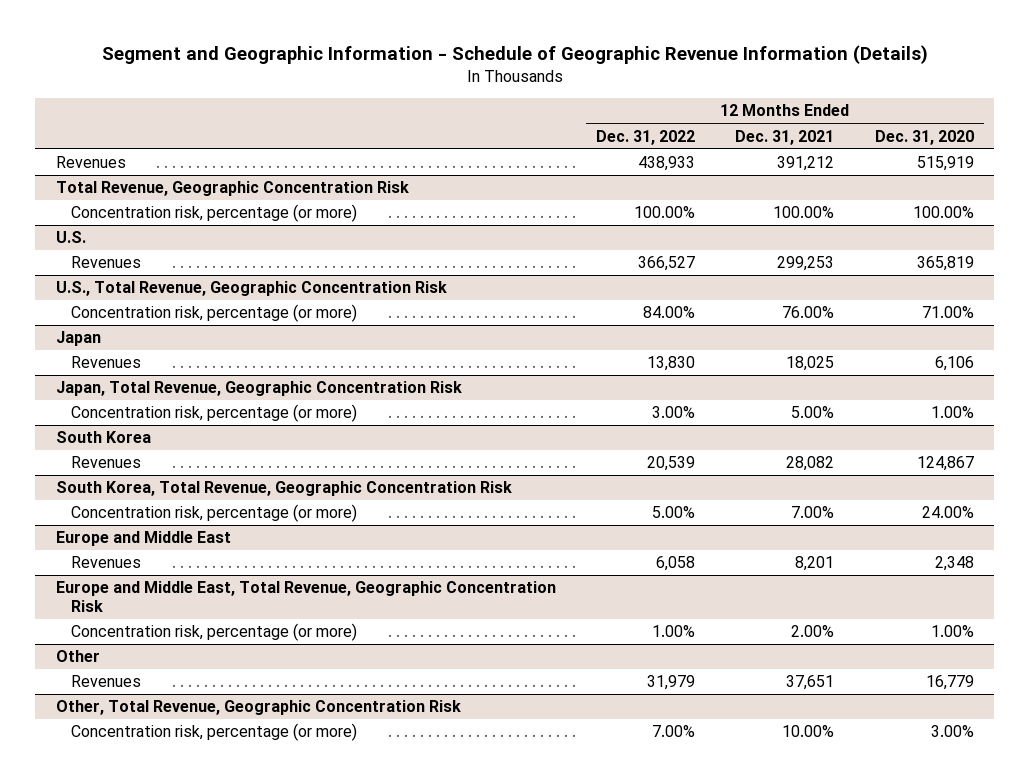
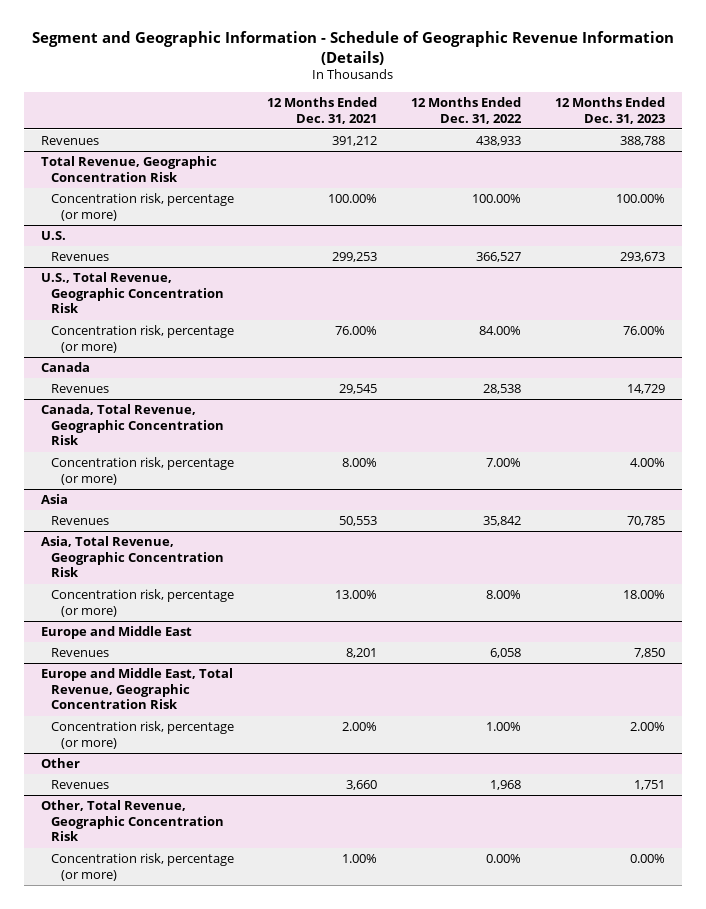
- | 12 Months Ended Dec. 31, 2022 | 12 Months Ended Dec. 31, 2021 | 12 Months Ended Dec. 31, 2020
+ | 12 Months Ended Dec. 31, 2021 | 12 Months Ended Dec. 31, 2022 | 12 Months Ended Dec. 31, 2023
- Japan
- Revenues | 13,830 | 18,025 | 6,106
- Japan, Total Revenue, Geographic Concentration Risk
- Concentration risk, percentage (or more) | 3.00% | 5.00% | 1.00%
- South Korea
- Revenues | 20,539 | 28,082 | 124,867
- South Korea, Total Revenue, Geographic Concentration Risk
- Concentration risk, percentage (or more) | 5.00% | 7.00% | 24.00%
+ Canada
+ Revenues | 29,545 | 28,538 | 14,729
+ Canada, Total Revenue, Geographic Concentration Risk
+ Concentration risk, percentage (or more) | 8.00% | 7.00% | 4.00%
+ Asia
+ Revenues | 50,553 | 35,842 | 70,785
+ Asia, Total Revenue, Geographic Concentration Risk
+ Concentration risk, percentage (or more) | 13.00% | 8.00% | 18.00%
@ Other
- Revenues | 31,979 | 37,651 | 16,779
+ Revenues | 3,660 | 1,968 | 1,751
@ Other, Total Revenue, Geographic Concentration Risk
- Concentration risk, percentage (or more) | 7.00% | 10.00% | 3.00%
+ Concentration risk, percentage (or more) | 1.00% | 0.00% | 0.00%

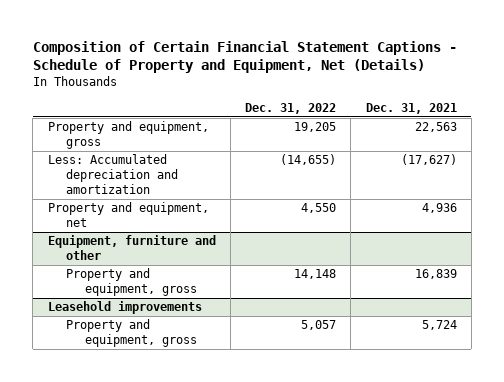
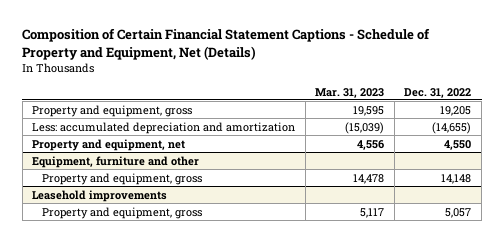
- | Dec. 31, 2022 | Dec. 31, 2021
+ | Mar. 31, 2023 | Dec. 31, 2022
- Less: Accumulated depreciation and amortization | (14,655) | (17,627)
+ Less: accumulated depreciation and amortization | (15,039) | (14,655)

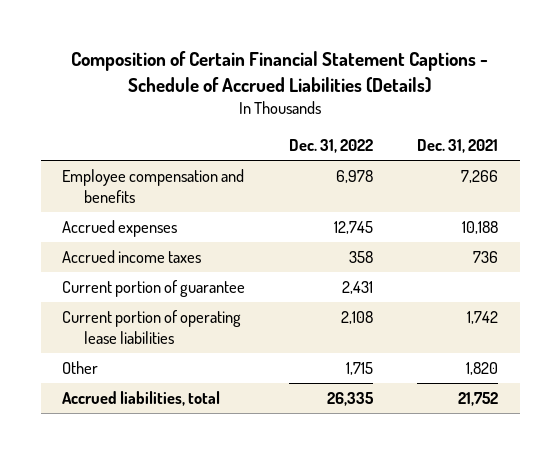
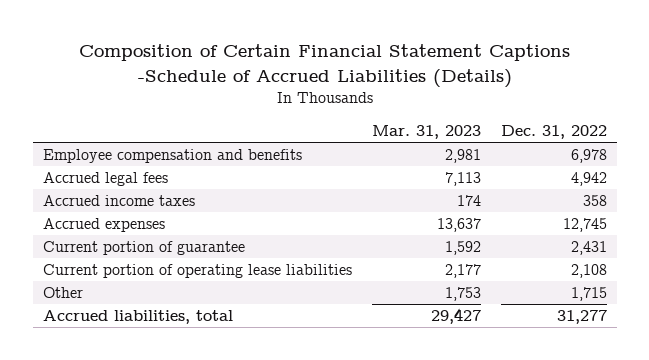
- Composition of Certain Financial Statement Captions - Schedule of Accrued Liabilities (Details)
+ Composition of Certain Financial Statement Captions -Schedule of Accrued Liabilities (Details)
- | Dec. 31, 2022 | Dec. 31, 2021
+ | Mar. 31, 2023 | Dec. 31, 2022
+ Accrued legal fees | 7,113 | 4,942
moved down: Accrued expenses | 13,637 | 12,745
- Accrued liabilities, total | 26,335 | 21,752
+ Accrued liabilities, total | 29,427 | 31,277

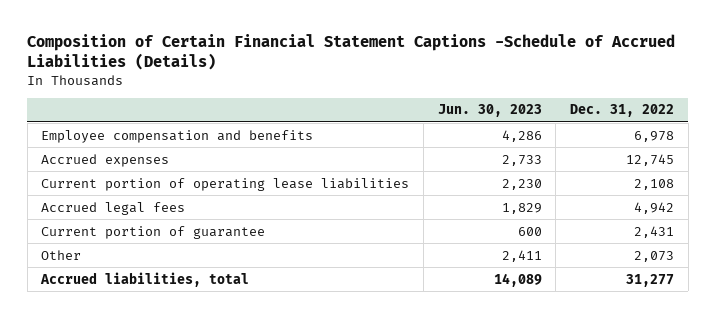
- | Mar. 31, 2023 | Dec. 31, 2022
+ | Jun. 30, 2023 | Dec. 31, 2022
- Accrued income taxes | 174 | 358
- Other | 1,753 | 1,715
moved down: Accrued legal fees | 1,829 | 4,942
moved down: Current portion of guarantee | 600 | 2,431
+ Other | 2,411 | 2,073

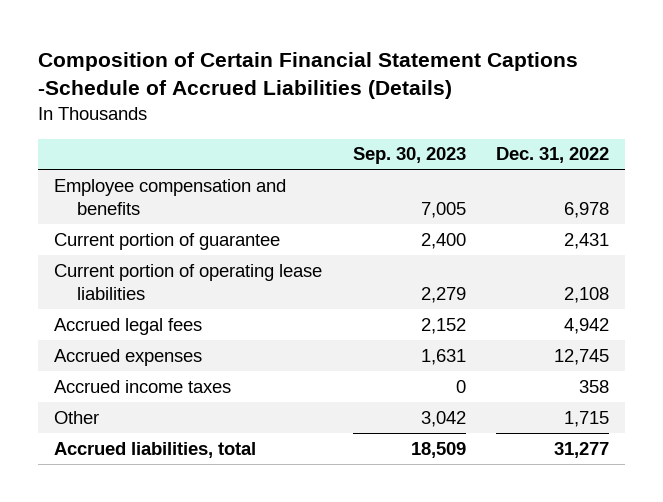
- | Jun. 30, 2023 | Dec. 31, 2022
+ | Sep. 30, 2023 | Dec. 31, 2022
moved up: Current portion of guarantee | 2,400 | 2,431
- Other | 2,411 | 2,073
moved down: Accrued expenses | 1,631 | 12,745
+ Accrued income taxes | 0 | 358
+ Other | 3,042 | 1,715

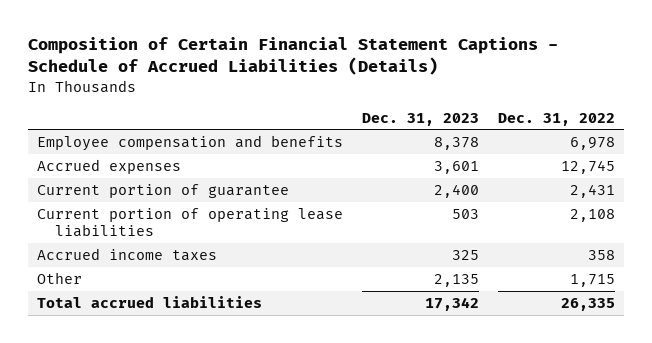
- Composition of Certain Financial Statement Captions -Schedule of Accrued Liabilities (Details)
+ Composition of Certain Financial Statement Captions - Schedule of Accrued Liabilities (Details)
- | Sep. 30, 2023 | Dec. 31, 2022
+ | Dec. 31, 2023 | Dec. 31, 2022
moved up: Accrued expenses | 3,601 | 12,745
- Accrued legal fees | 2,152 | 4,942
- Accrued liabilities, total | 18,509 | 31,277
+ Total accrued liabilities | 17,342 | 26,335

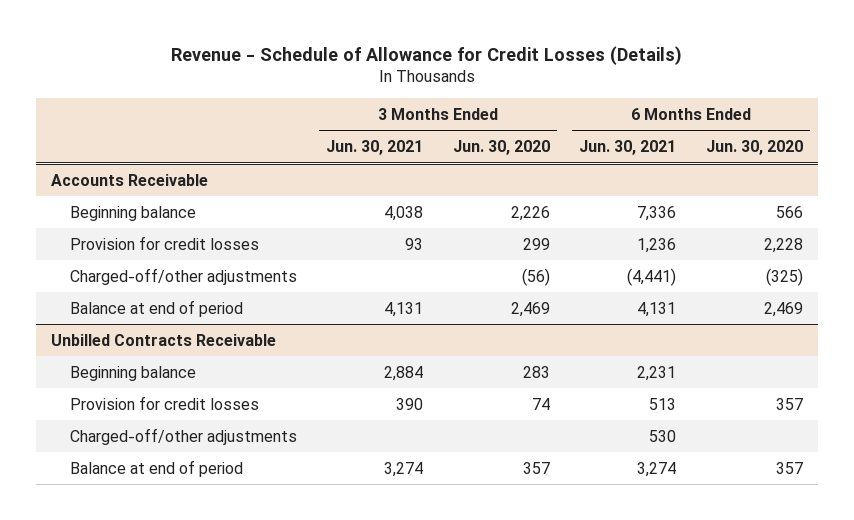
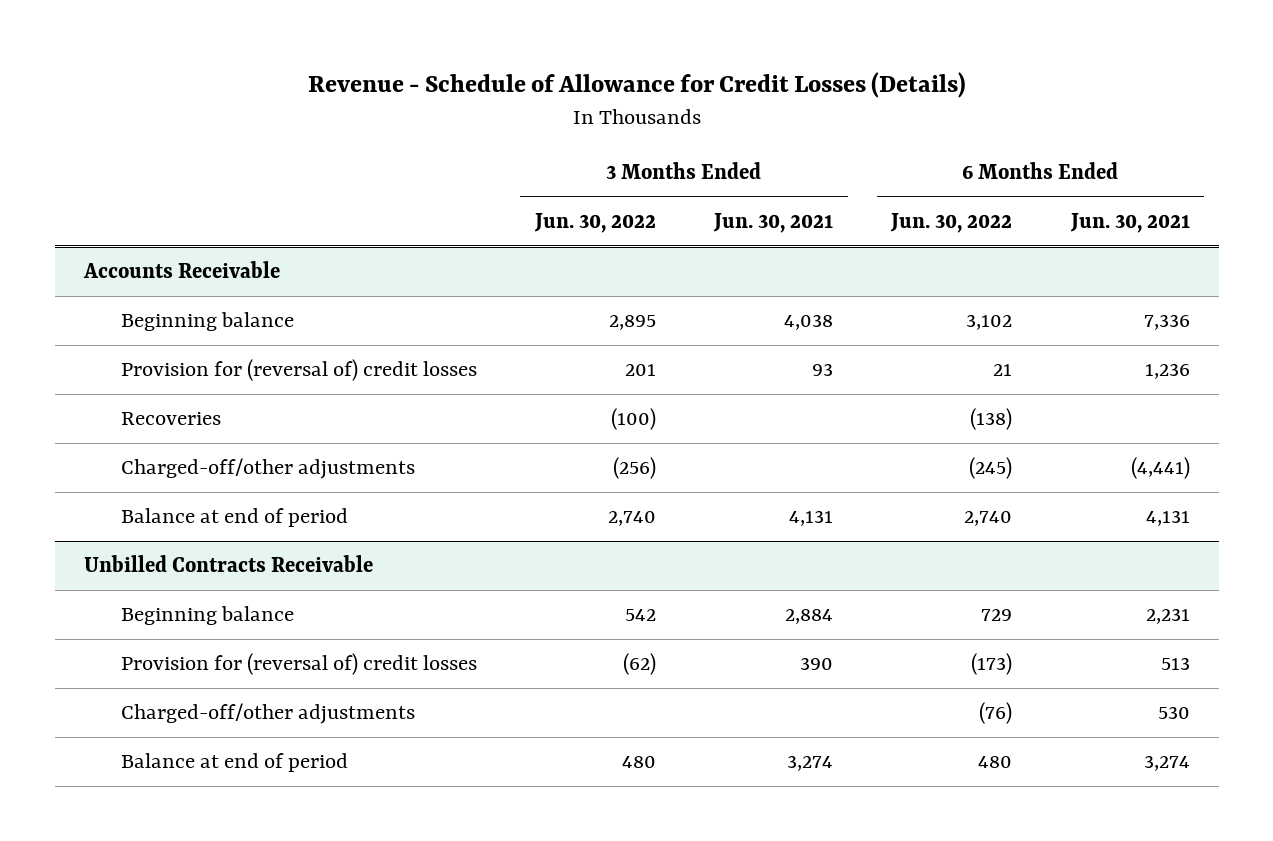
- | 3 Months Ended Jun. 30, 2021 | 3 Months Ended Jun. 30, 2020 | 6 Months Ended Jun. 30, 2021 | 6 Months Ended Jun. 30, 2020
+ | 3 Months Ended Jun. 30, 2022 | 3 Months Ended Jun. 30, 2021 | 6 Months Ended Jun. 30, 2022 | 6 Months Ended Jun. 30, 2021
@ Accounts Receivable
- Provision for credit losses | 93 | 299 | 1,236 | 2,228
+ Provision for (reversal of) credit losses | 201 | 93 | 21 | 1,236
+ Recoveries | (100) | | (138) |
@ Unbilled Contracts Receivable
- Provision for credit losses | 390 | 74 | 513 | 357
+ Provision for (reversal of) credit losses | (62) | 390 | (173) | 513

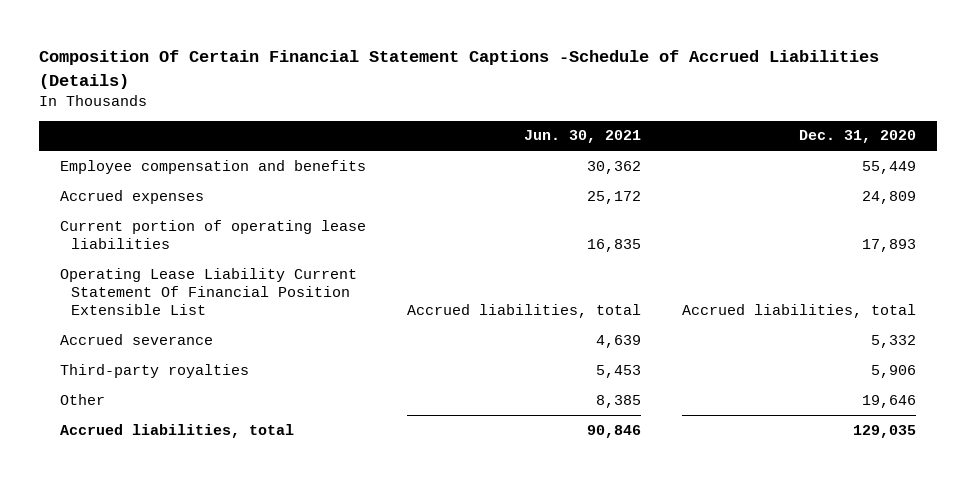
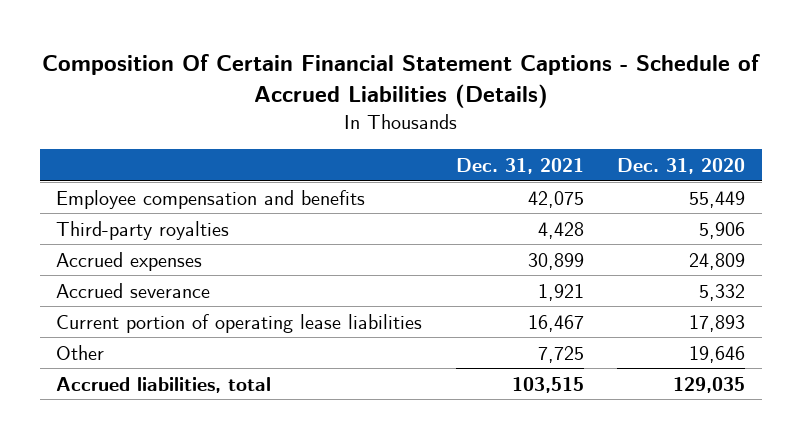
- Composition Of Certain Financial Statement Captions -Schedule of Accrued Liabilities (Details)
+ Composition Of Certain Financial Statement Captions - Schedule of Accrued Liabilities (Details)
- | Jun. 30, 2021 | Dec. 31, 2020
+ | Dec. 31, 2021 | Dec. 31, 2020
moved up: Third-party royalties | 4,428 | 5,906
- Operating Lease Liability Current Statement Of Financial Position Extensible List | Accrued liabilities, total | Accrued liabilities, total
moved down: Current portion of operating lease liabilities | 16,467 | 17,893

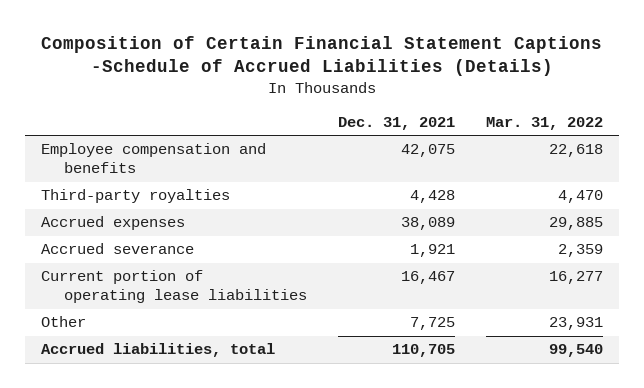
- Composition Of Certain Financial Statement Captions - Schedule of Accrued Liabilities (Details)
+ Composition of Certain Financial Statement Captions -Schedule of Accrued Liabilities (Details)
- | Dec. 31, 2021 | Dec. 31, 2020
+ | Dec. 31, 2021 | Mar. 31, 2022
- Accrued expenses | 30,899 | 24,809
+ Accrued expenses | 38,089 | 29,885
- Accrued liabilities, total | 103,515 | 129,035
+ Accrued liabilities, total | 110,705 | 99,540

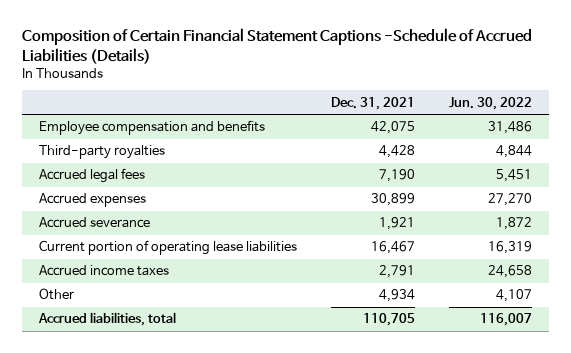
- | Dec. 31, 2021 | Mar. 31, 2022
+ | Dec. 31, 2021 | Jun. 30, 2022
- Accrued expenses | 38,089 | 29,885
+ Accrued legal fees | 7,190 | 5,451
+ Accrued expenses | 30,899 | 27,270
- Other | 7,725 | 23,931
+ Accrued income taxes | 2,791 | 24,658
+ Other | 4,934 | 4,107

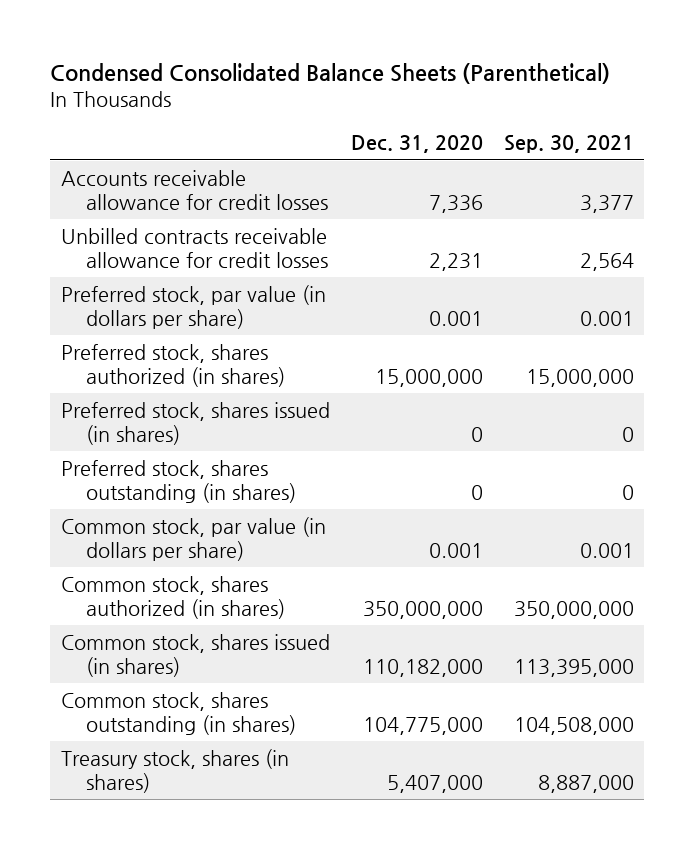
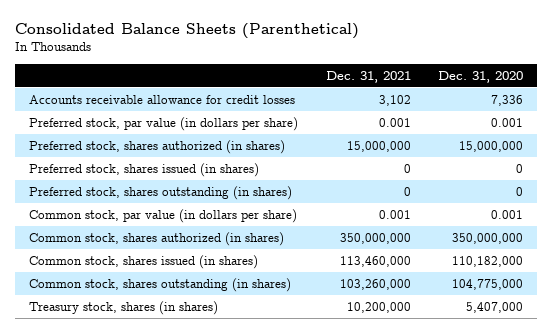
- Condensed Consolidated Balance Sheets (Parenthetical)
+ Consolidated Balance Sheets (Parenthetical)
- | Dec. 31, 2020 | Sep. 30, 2021
+ | Dec. 31, 2021 | Dec. 31, 2020
- Unbilled contracts receivable allowance for credit losses | 2,231 | 2,564

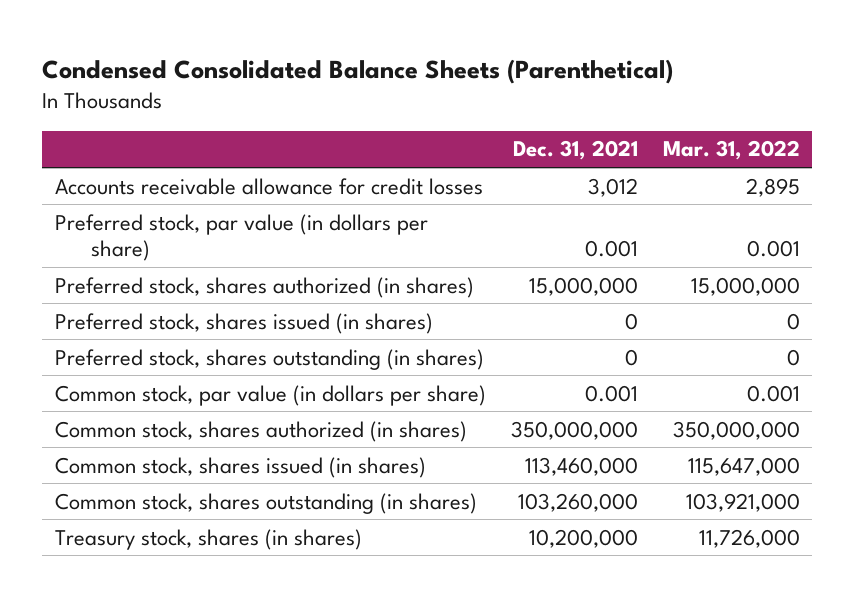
- Consolidated Balance Sheets (Parenthetical)
+ Condensed Consolidated Balance Sheets (Parenthetical)
- | Dec. 31, 2021 | Dec. 31, 2020
+ | Dec. 31, 2021 | Mar. 31, 2022
- Accounts receivable allowance for credit losses | 3,102 | 7,336
+ Accounts receivable allowance for credit losses | 3,012 | 2,895

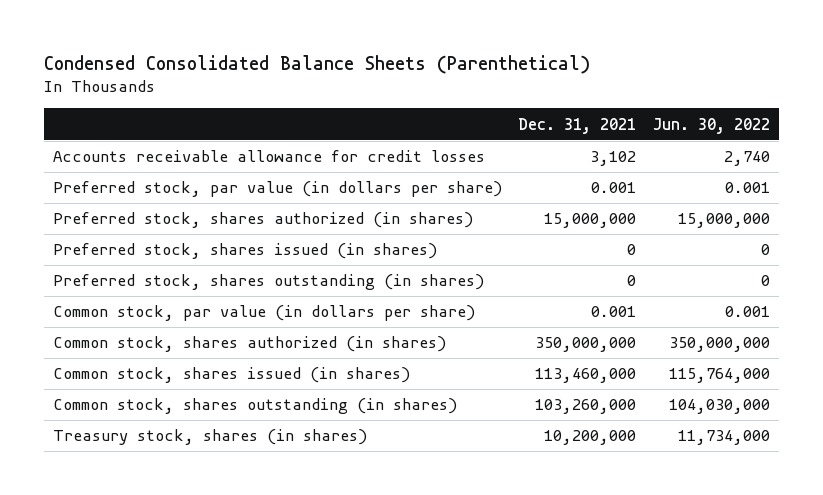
- | Dec. 31, 2021 | Mar. 31, 2022
+ | Dec. 31, 2021 | Jun. 30, 2022
- Accounts receivable allowance for credit losses | 3,012 | 2,895
+ Accounts receivable allowance for credit losses | 3,102 | 2,740

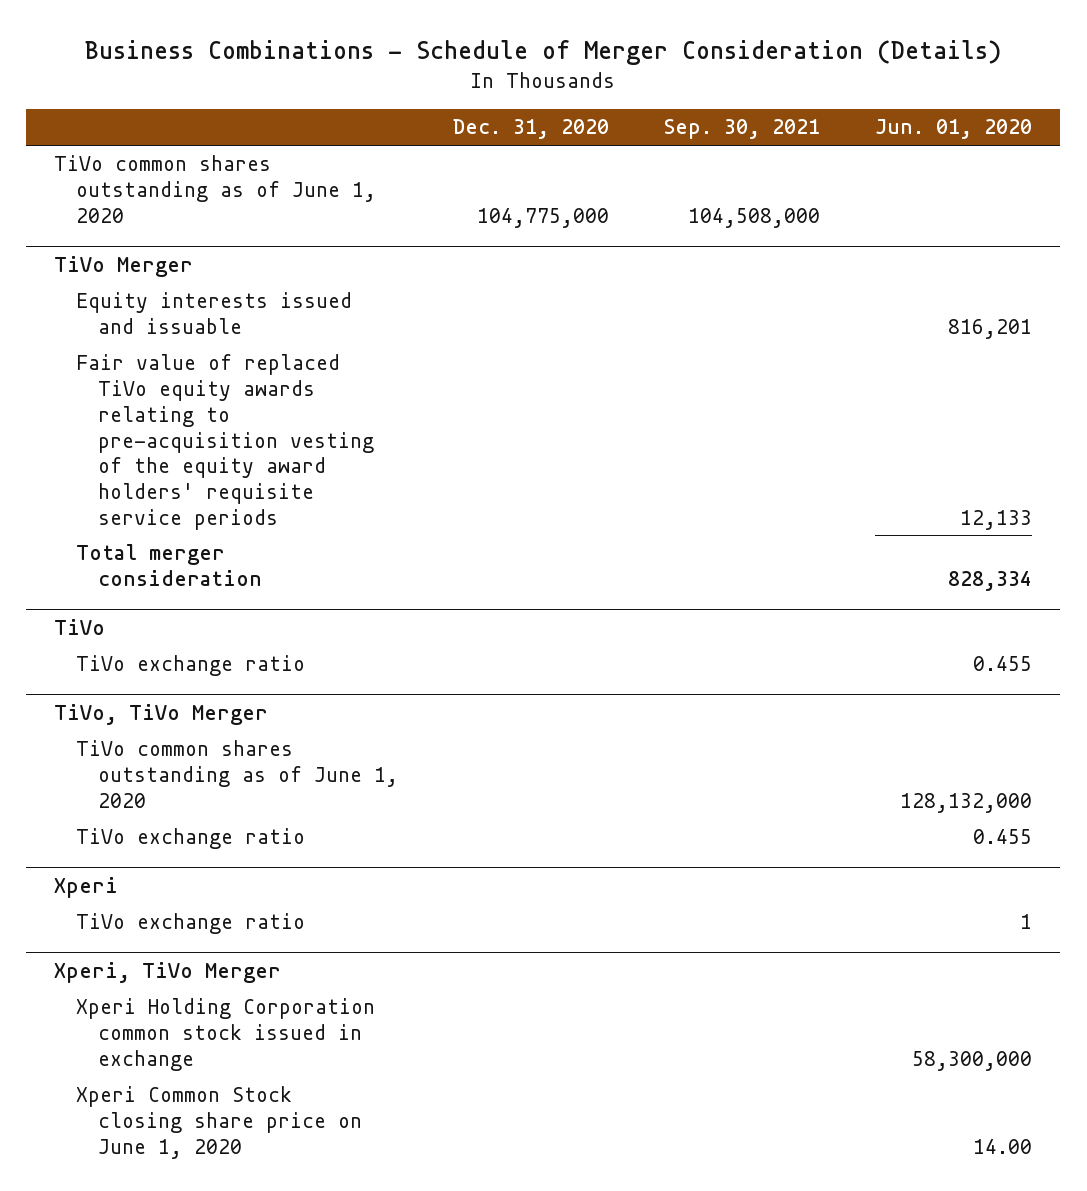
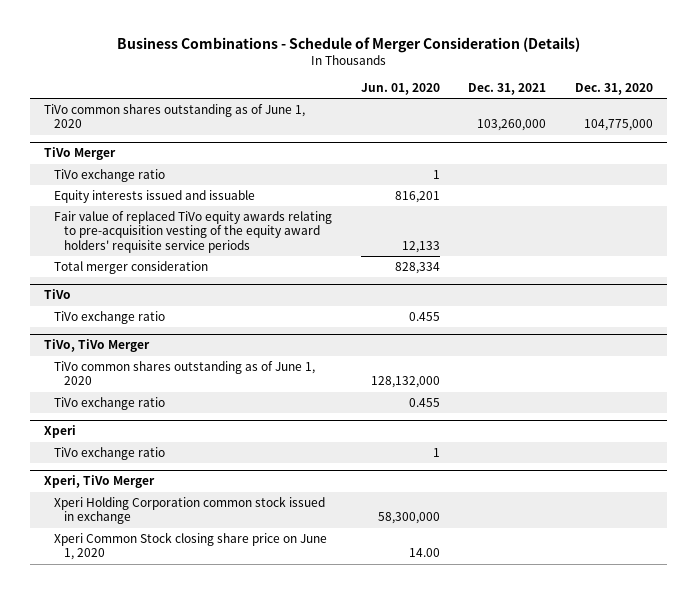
- | Dec. 31, 2020 | Sep. 30, 2021 | Jun. 01, 2020
+ | Jun. 01, 2020 | Dec. 31, 2021 | Dec. 31, 2020
@ TiVo Merger
+ TiVo exchange ratio | 1 | |

